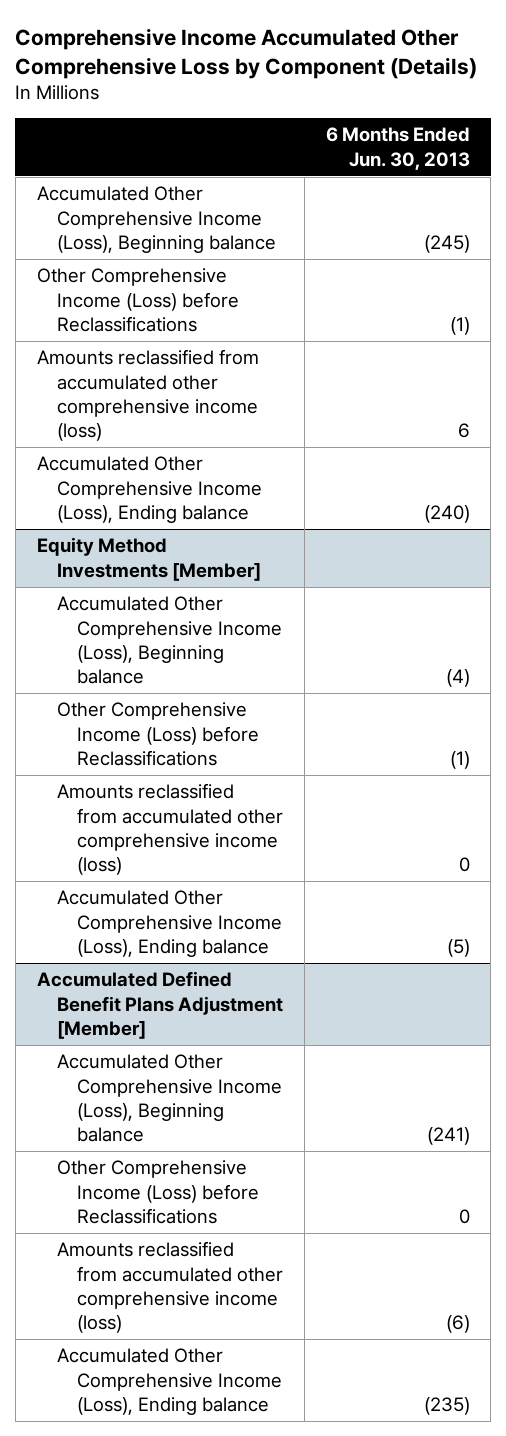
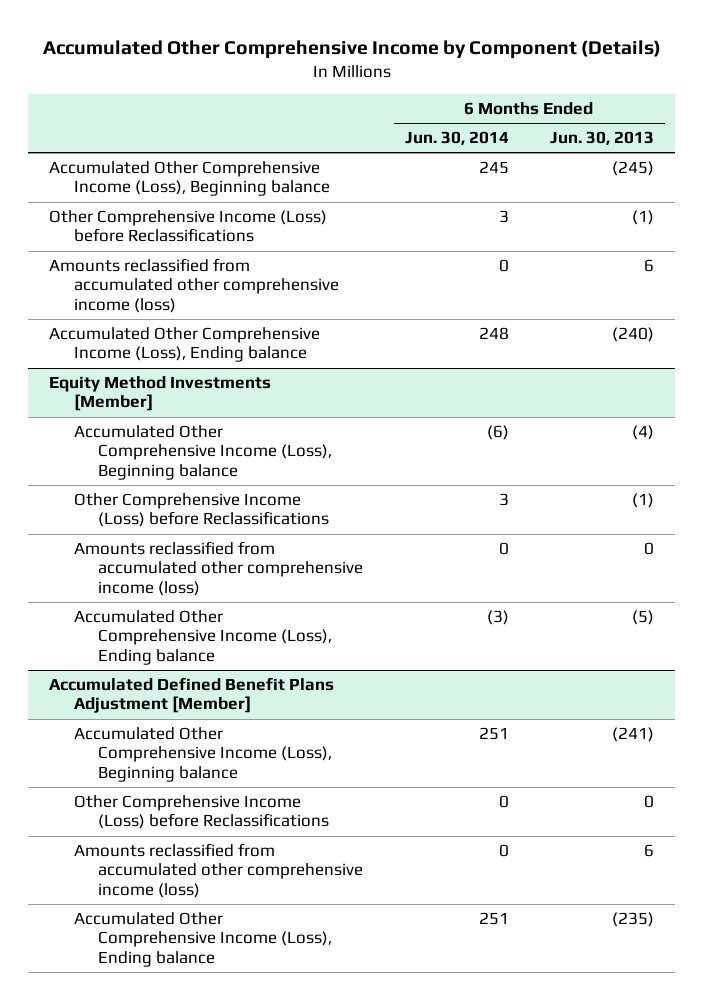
- Comprehensive Income Accumulated Other Comprehensive Loss by Component (Details)
+ Accumulated Other Comprehensive Income by Component (Details)
- | 6 Months Ended Jun. 30, 2013
+ | 6 Months Ended Jun. 30, 2014 | 6 Months Ended Jun. 30, 2013
@ Accumulated Defined Benefit Plans Adjustment [Member]
- Amounts reclassified from accumulated other comprehensive income (loss) | (6)
+ Amounts reclassified from accumulated other comprehensive income (loss) | 0 | 6

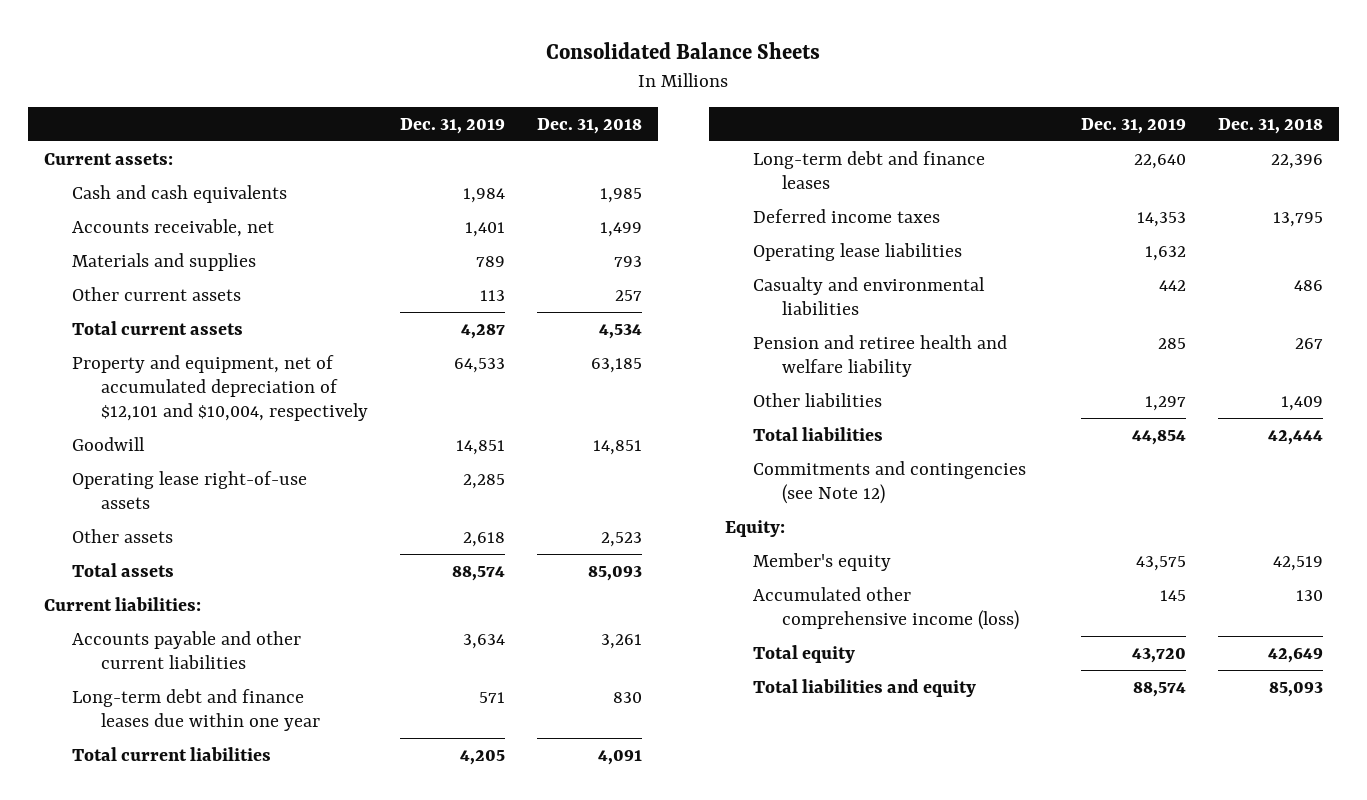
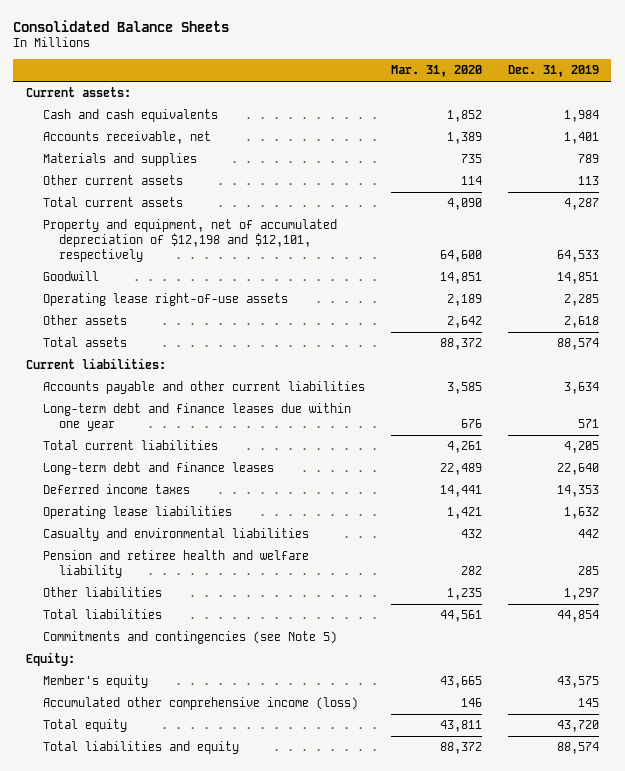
- | Dec. 31, 2019 | Dec. 31, 2018
+ | Mar. 31, 2020 | Dec. 31, 2019
- Property and equipment, net of accumulated depreciation of $12,101 and $10,004, respectively | 64,533 | 63,185
+ Property and equipment, net of accumulated depreciation of $12,198 and $12,101, respectively | 64,600 | 64,533
- Commitments and contingencies (see Note 12)
+ Commitments and contingencies (see Note 5)

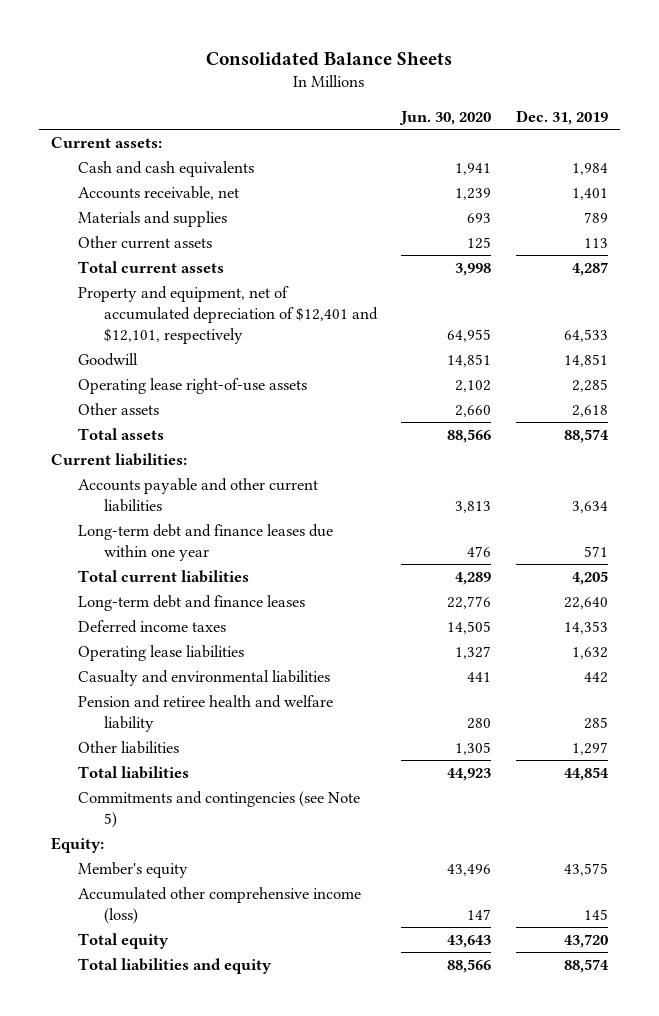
- | Mar. 31, 2020 | Dec. 31, 2019
+ | Jun. 30, 2020 | Dec. 31, 2019
- Property and equipment, net of accumulated depreciation of $12,198 and $12,101, respectively | 64,600 | 64,533
+ Property and equipment, net of accumulated depreciation of $12,401 and $12,101, respectively | 64,955 | 64,533

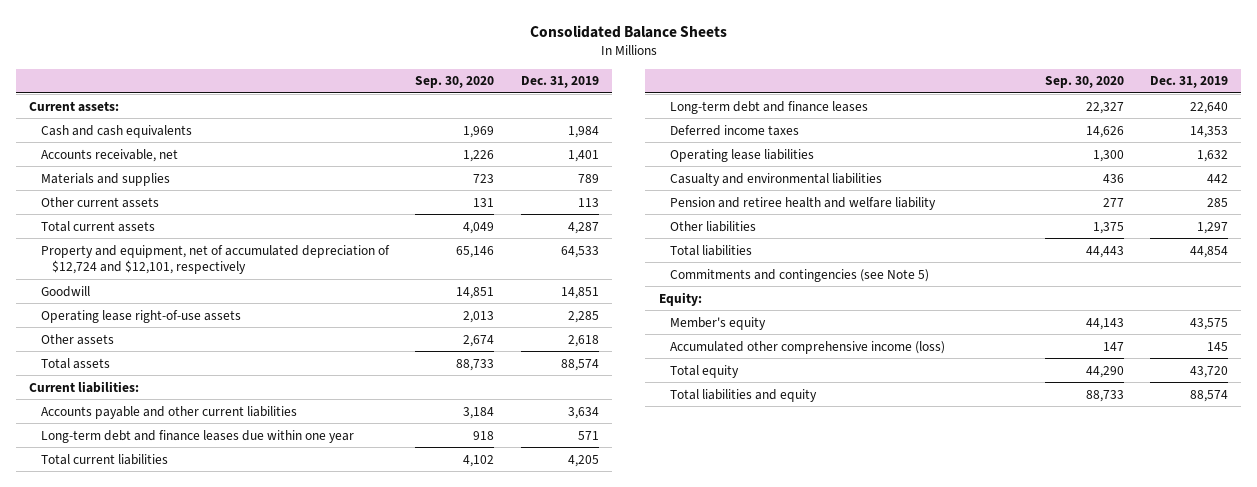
- | Jun. 30, 2020 | Dec. 31, 2019
+ | Sep. 30, 2020 | Dec. 31, 2019
- Property and equipment, net of accumulated depreciation of $12,401 and $12,101, respectively | 64,955 | 64,533
+ Property and equipment, net of accumulated depreciation of $12,724 and $12,101, respectively | 65,146 | 64,533

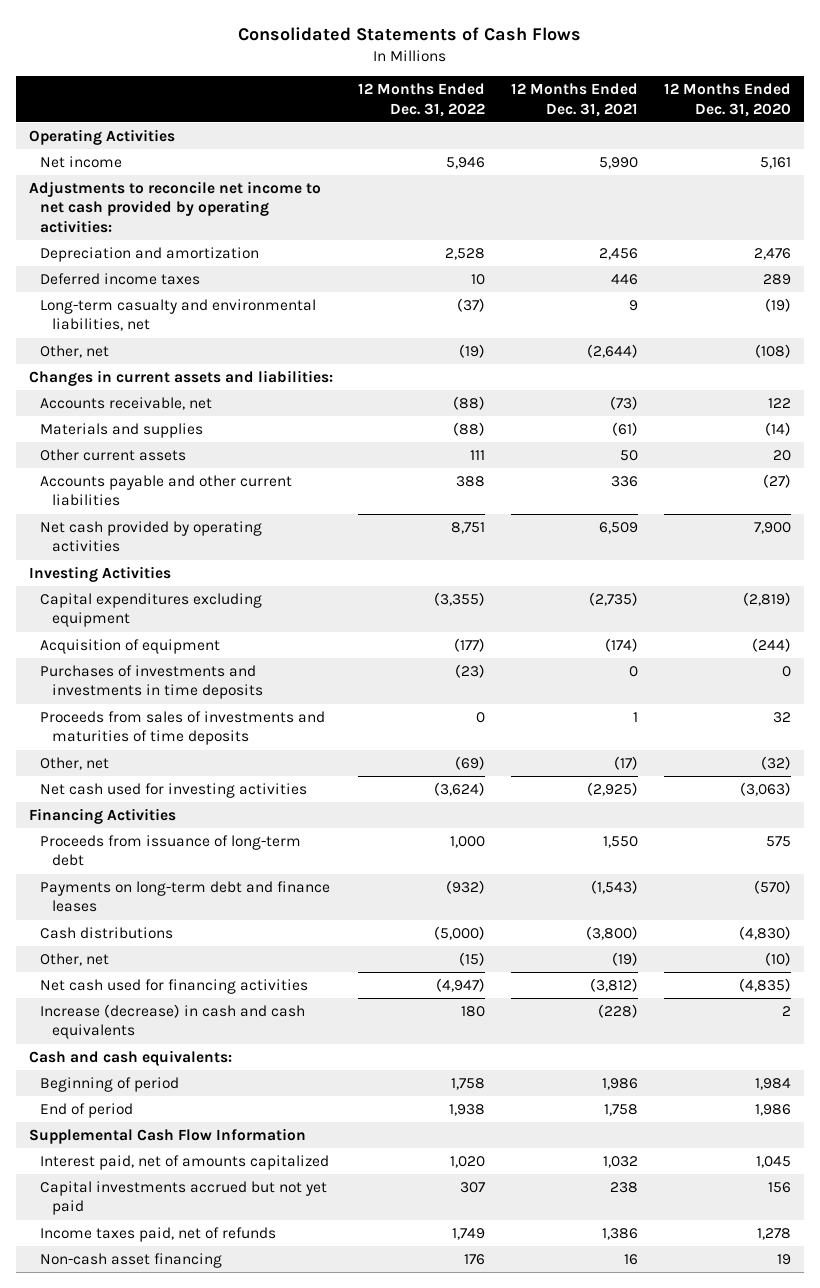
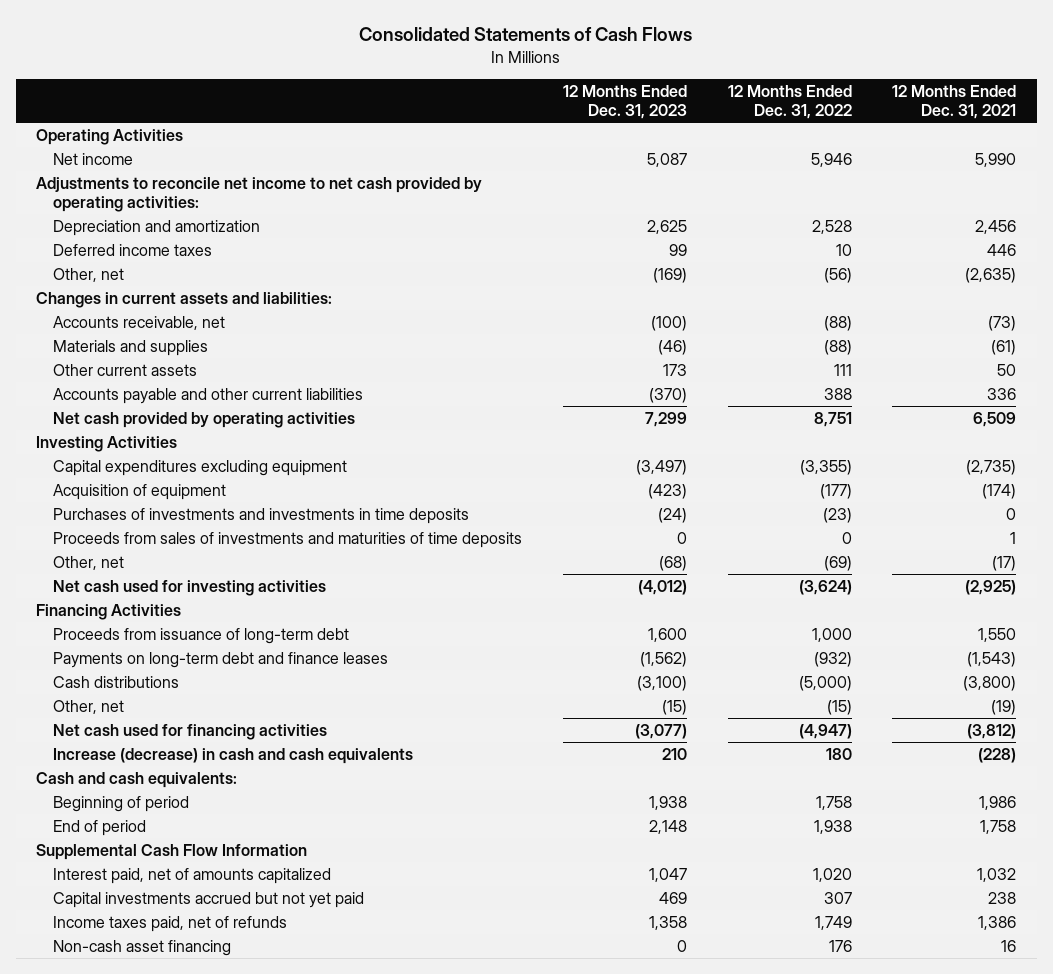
- | 12 Months Ended Dec. 31, 2022 | 12 Months Ended Dec. 31, 2021 | 12 Months Ended Dec. 31, 2020
+ | 12 Months Ended Dec. 31, 2023 | 12 Months Ended Dec. 31, 2022 | 12 Months Ended Dec. 31, 2021
- Long-term casualty and environmental liabilities, net | (37) | 9 | (19)
- Other, net | (19) | (2,644) | (108)
+ Other, net | (169) | (56) | (2,635)

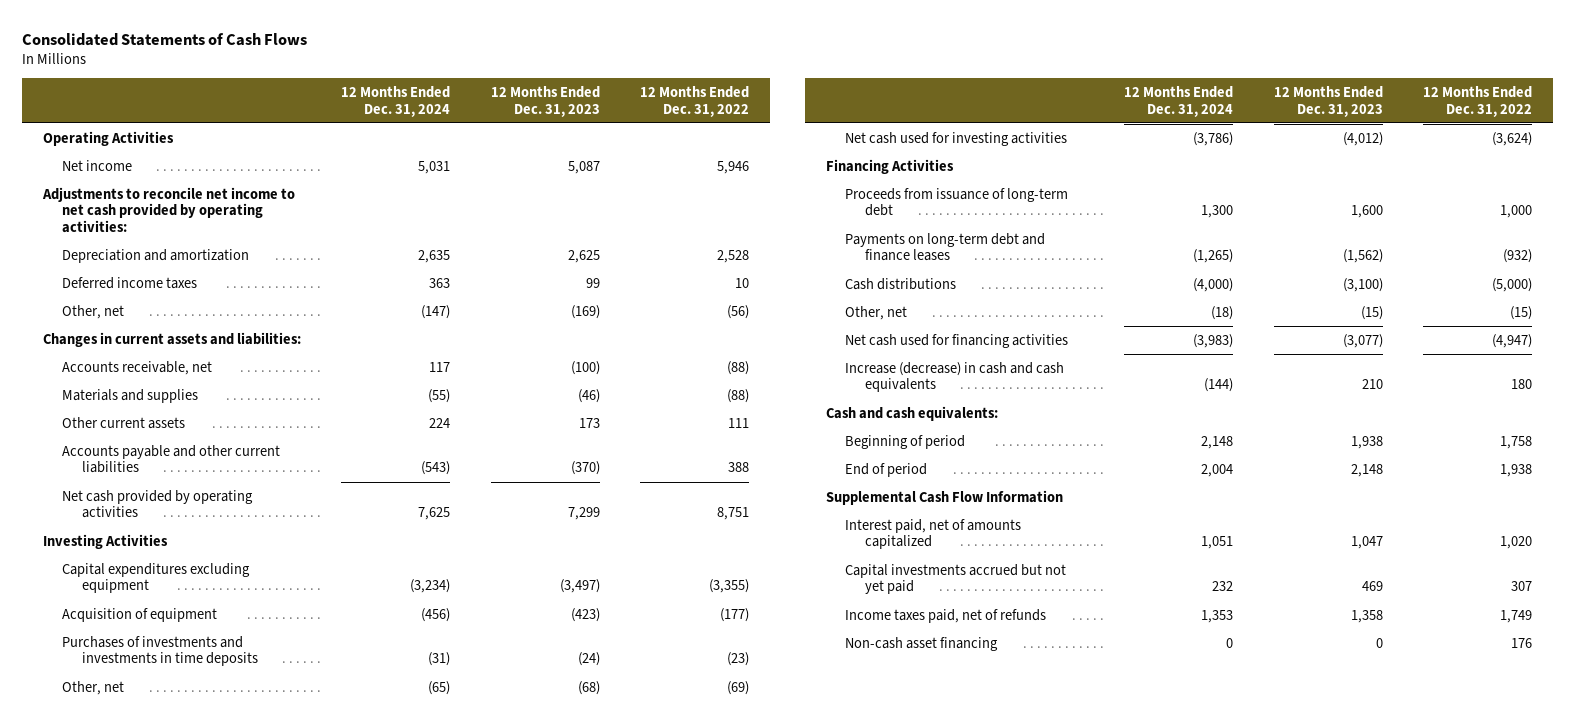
- | 12 Months Ended Dec. 31, 2023 | 12 Months Ended Dec. 31, 2022 | 12 Months Ended Dec. 31, 2021
+ | 12 Months Ended Dec. 31, 2024 | 12 Months Ended Dec. 31, 2023 | 12 Months Ended Dec. 31, 2022
- Proceeds from sales of investments and maturities of time deposits | 0 | 0 | 1

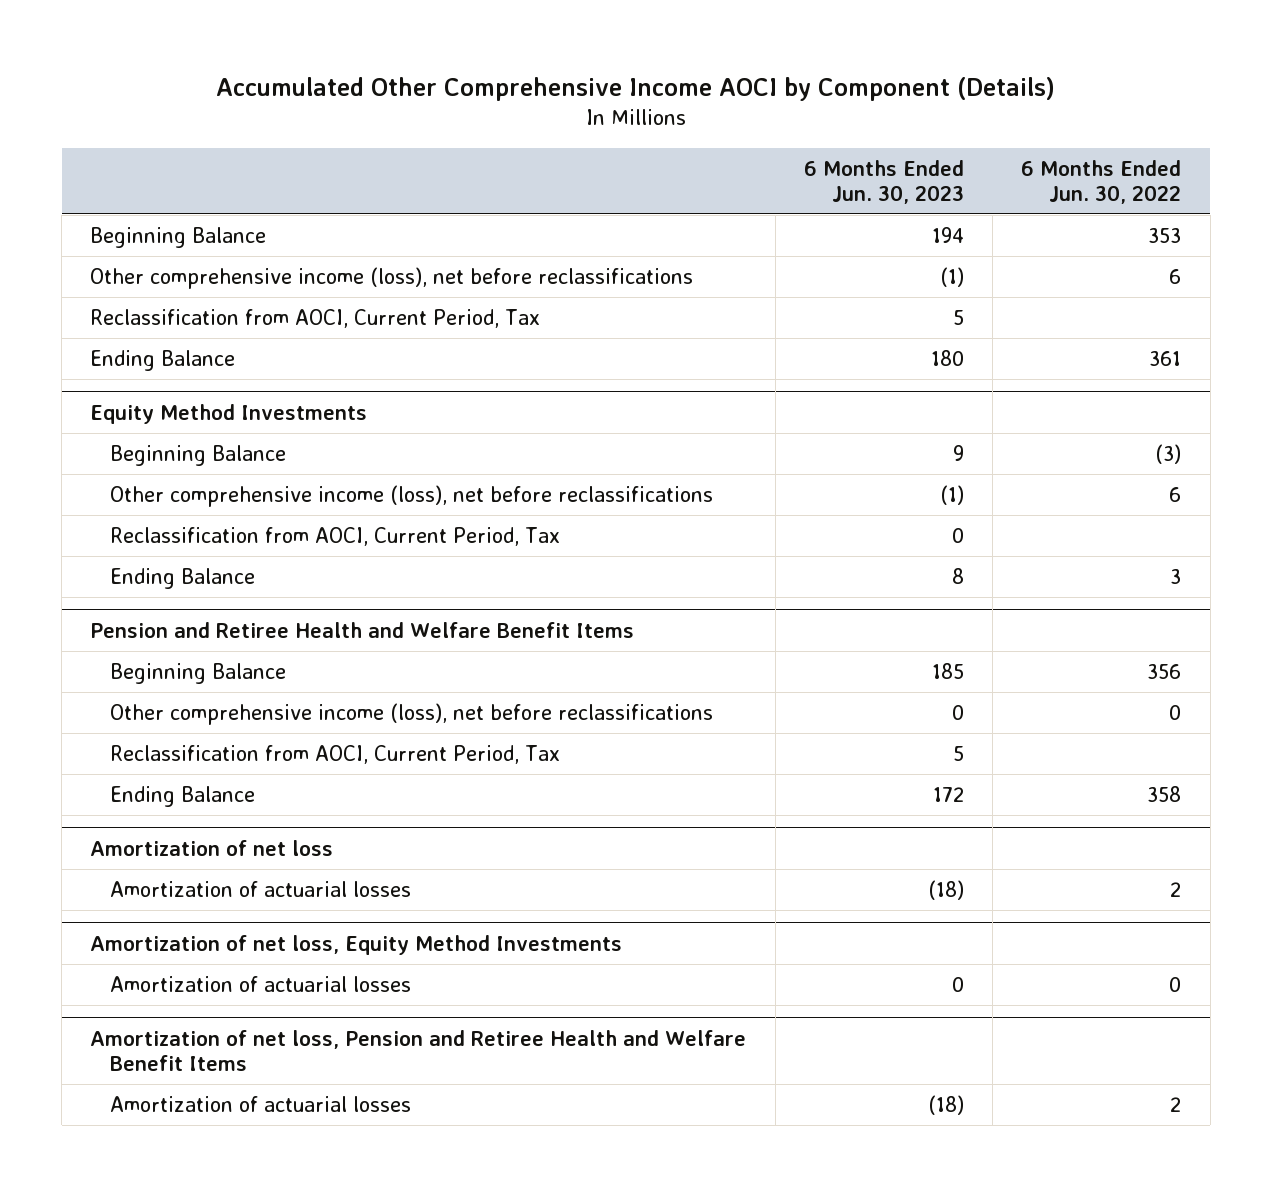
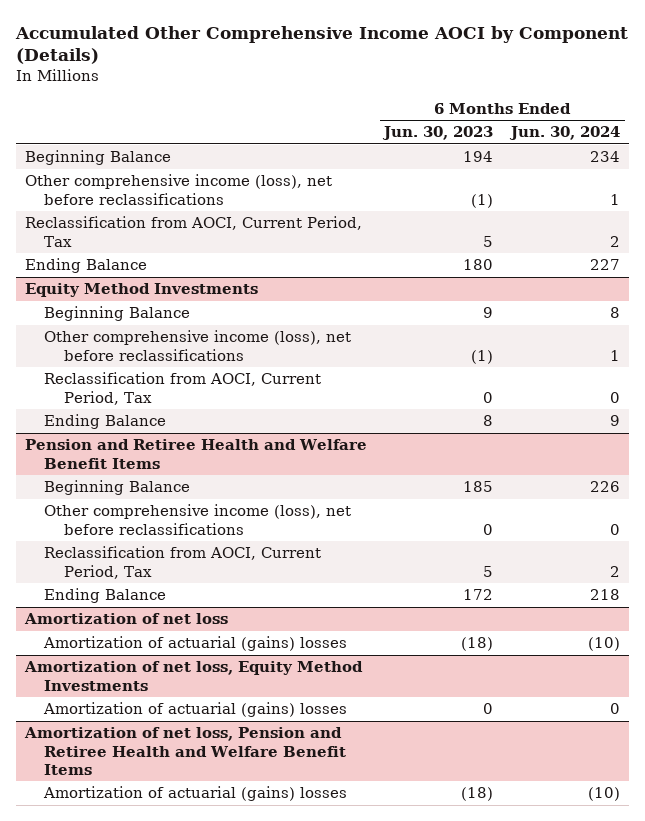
- | 6 Months Ended Jun. 30, 2023 | 6 Months Ended Jun. 30, 2022
+ | 6 Months Ended Jun. 30, 2023 | 6 Months Ended Jun. 30, 2024
@ Amortization of net loss
- Amortization of actuarial losses | (18) | 2
+ Amortization of actuarial (gains) losses | (18) | (10)
@ Amortization of net loss, Equity Method Investments
- Amortization of actuarial losses | 0 | 0
+ Amortization of actuarial (gains) losses | 0 | 0
@ Amortization of net loss, Pension and Retiree Health and Welfare Benefit Items
- Amortization of actuarial losses | (18) | 2
+ Amortization of actuarial (gains) losses | (18) | (10)

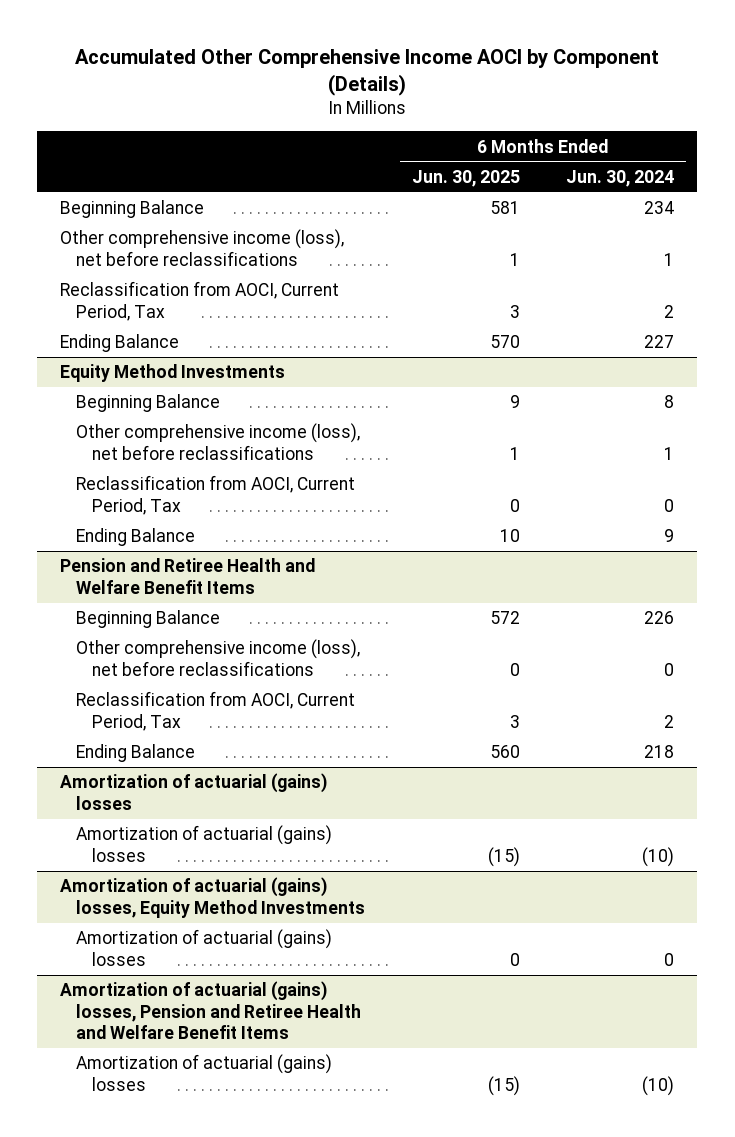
- | 6 Months Ended Jun. 30, 2023 | 6 Months Ended Jun. 30, 2024
+ | 6 Months Ended Jun. 30, 2025 | 6 Months Ended Jun. 30, 2024
- Amortization of net loss
+ Amortization of actuarial (gains) losses
- Amortization of net loss, Equity Method Investments
+ Amortization of actuarial (gains) losses, Equity Method Investments
- Amortization of net loss, Pension and Retiree Health and Welfare Benefit Items
+ Amortization of actuarial (gains) losses, Pension and Retiree Health and Welfare Benefit Items

